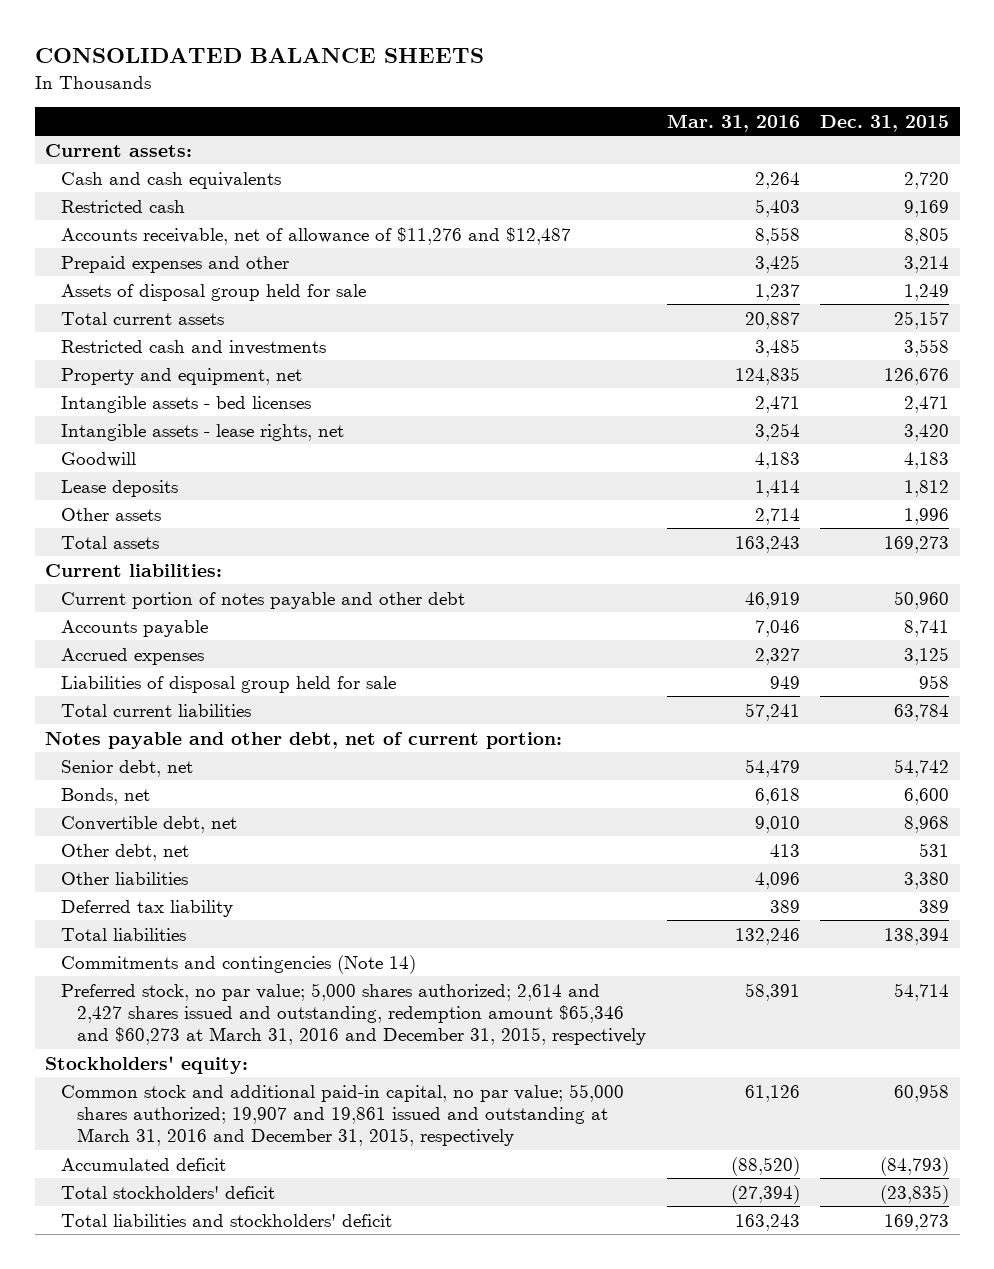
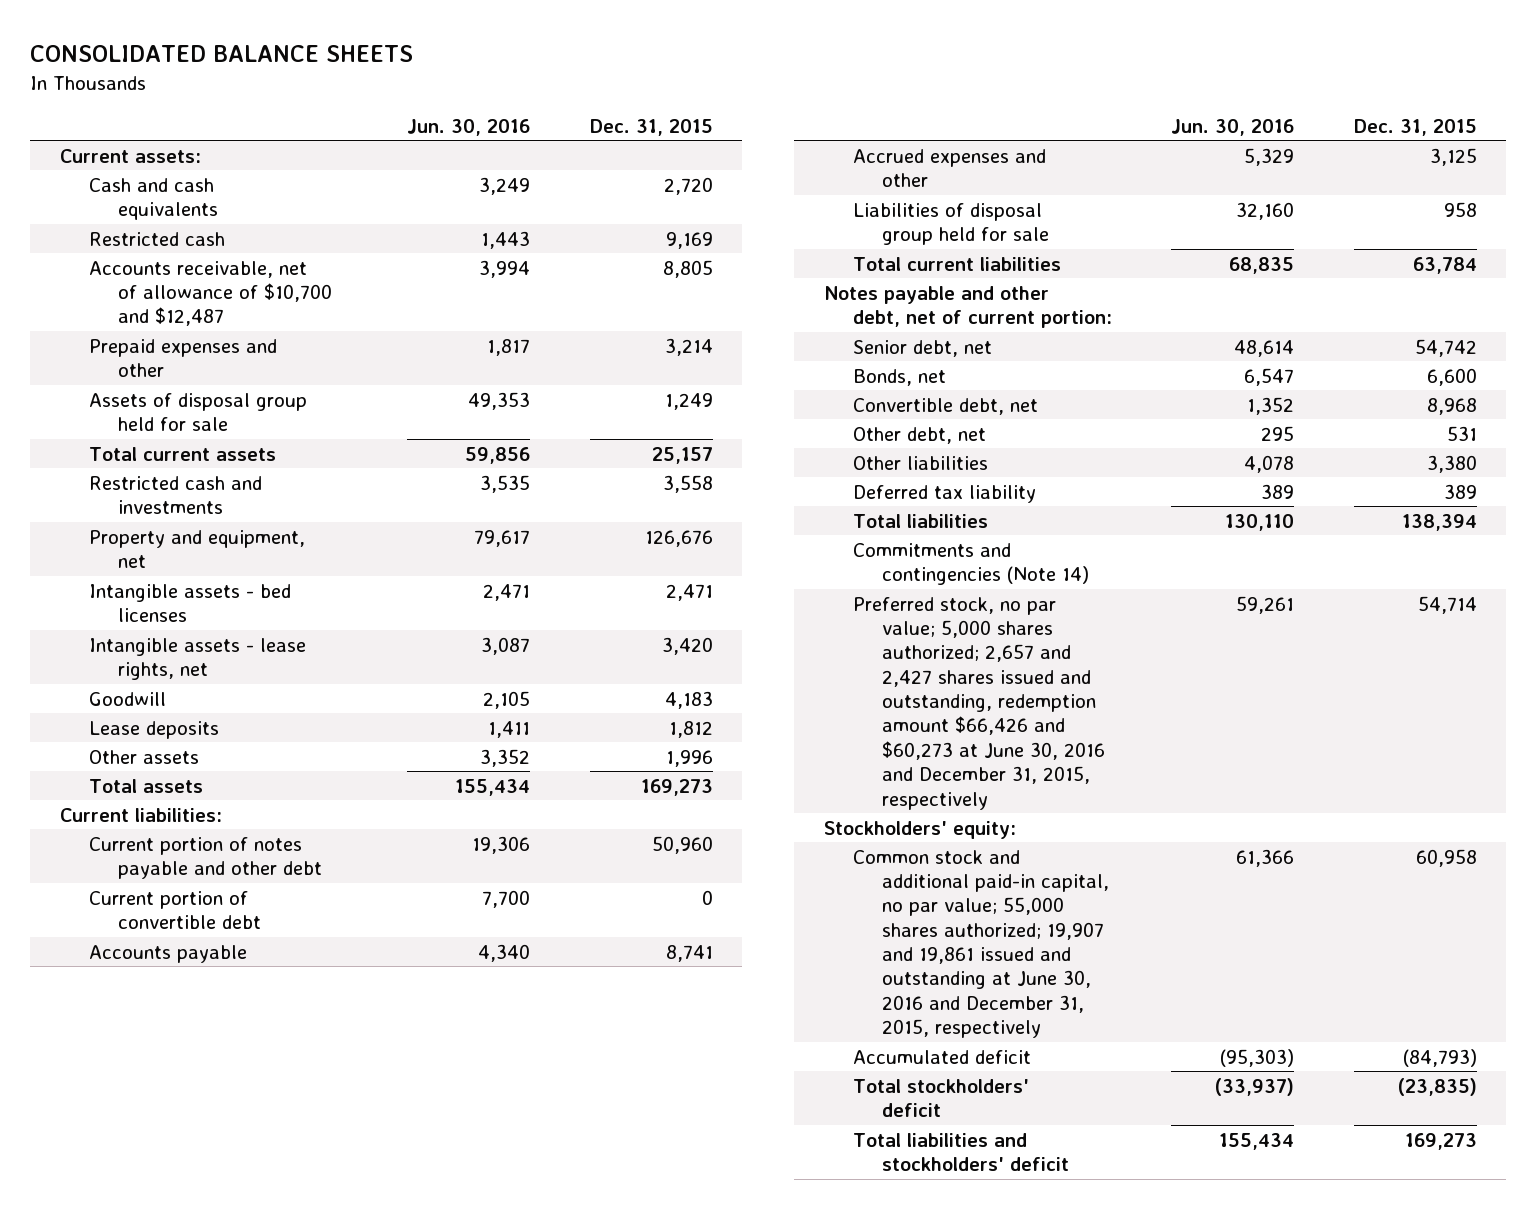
- | Mar. 31, 2016 | Dec. 31, 2015
+ | Jun. 30, 2016 | Dec. 31, 2015
- Accounts receivable, net of allowance of $11,276 and $12,487 | 8,558 | 8,805
+ Accounts receivable, net of allowance of $10,700 and $12,487 | 3,994 | 8,805
+ Current portion of convertible debt | 7,700 | 0
- Accrued expenses | 2,327 | 3,125
+ Accrued expenses and other | 5,329 | 3,125
- Preferred stock, no par value; 5,000 shares authorized; 2,614 and 2,427 shares issued and outstanding, redemption amount $65,346 and $60,273 at March 31, 2016 and December 31, 2015, respectively | 58,391 | 54,714
+ Preferred stock, no par value; 5,000 shares authorized; 2,657 and 2,427 shares issued and outstanding, redemption amount $66,426 and $60,273 at June 30, 2016 and December 31, 2015, respectively | 59,261 | 54,714
- Common stock and additional paid-in capital, no par value; 55,000 shares authorized; 19,907 and 19,861 issued and outstanding at March 31, 2016 and December 31, 2015, respectively | 61,126 | 60,958
+ Common stock and additional paid-in capital, no par value; 55,000 shares authorized; 19,907 and 19,861 issued and outstanding at June 30, 2016 and December 31, 2015, respectively | 61,366 | 60,958

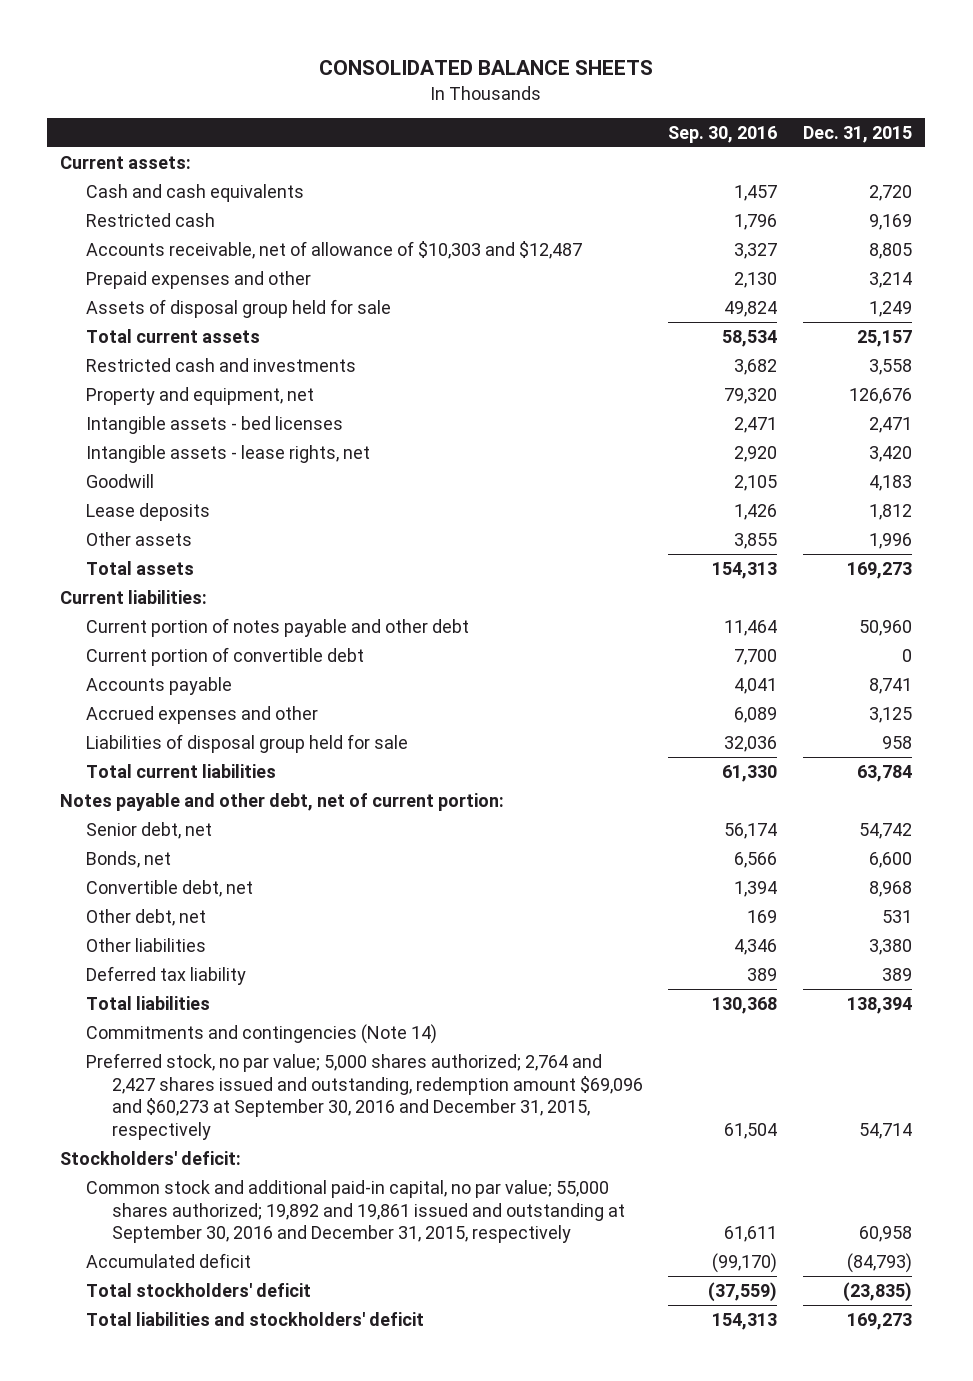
- | Jun. 30, 2016 | Dec. 31, 2015
+ | Sep. 30, 2016 | Dec. 31, 2015
- Accounts receivable, net of allowance of $10,700 and $12,487 | 3,994 | 8,805
+ Accounts receivable, net of allowance of $10,303 and $12,487 | 3,327 | 8,805
- Preferred stock, no par value; 5,000 shares authorized; 2,657 and 2,427 shares issued and outstanding, redemption amount $66,426 and $60,273 at June 30, 2016 and December 31, 2015, respectively | 59,261 | 54,714
- Stockholders' equity:
- Common stock and additional paid-in capital, no par value; 55,000 shares authorized; 19,907 and 19,861 issued and outstanding at June 30, 2016 and December 31, 2015, respectively | 61,366 | 60,958
+ Preferred stock, no par value; 5,000 shares authorized; 2,764 and 2,427 shares issued and outstanding, redemption amount $69,096 and $60,273 at September 30, 2016 and December 31, 2015, respectively | 61,504 | 54,714
+ Stockholders' deficit:
+ Common stock and additional paid-in capital, no par value; 55,000 shares authorized; 19,892 and 19,861 issued and outstanding at September 30, 2016 and December 31, 2015, respectively | 61,611 | 60,958

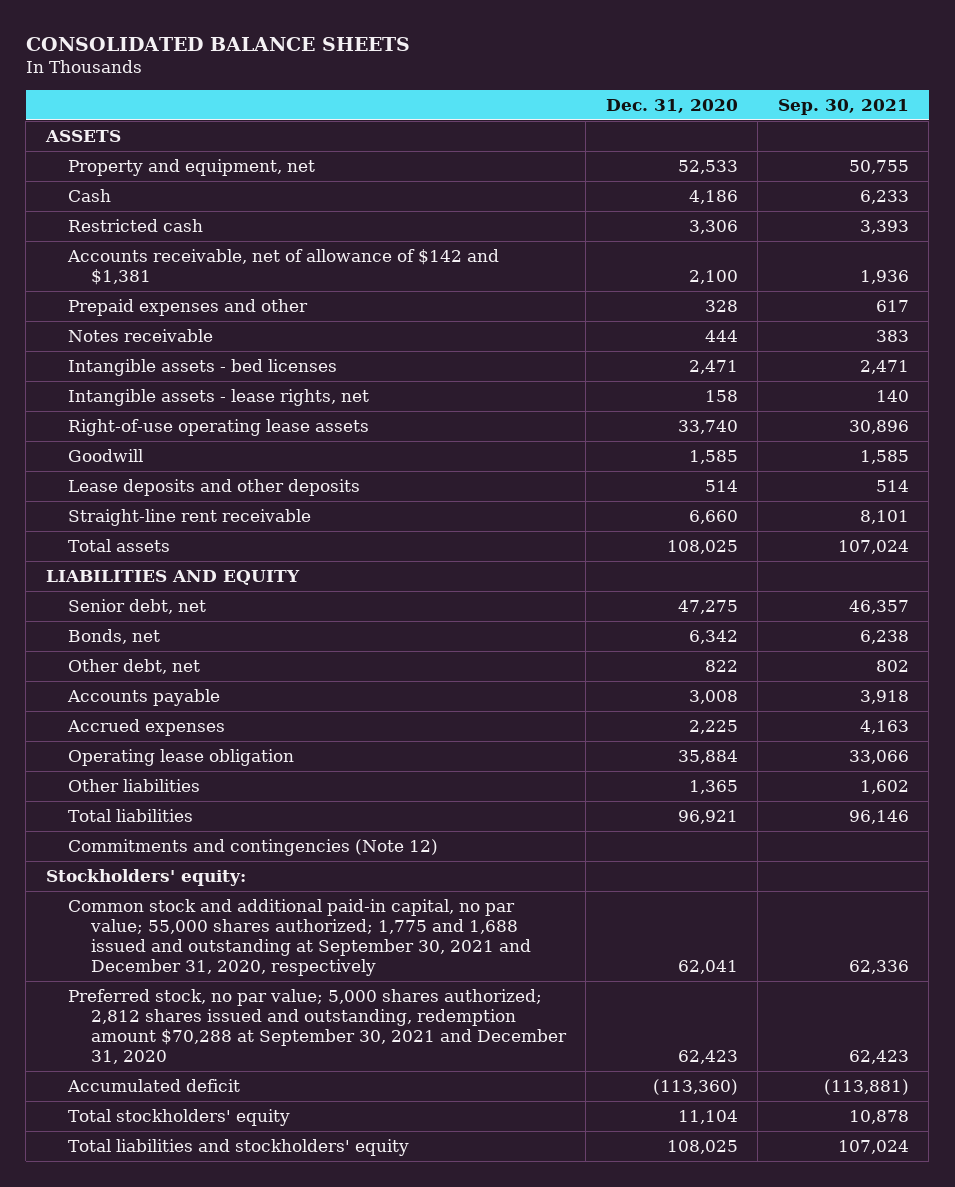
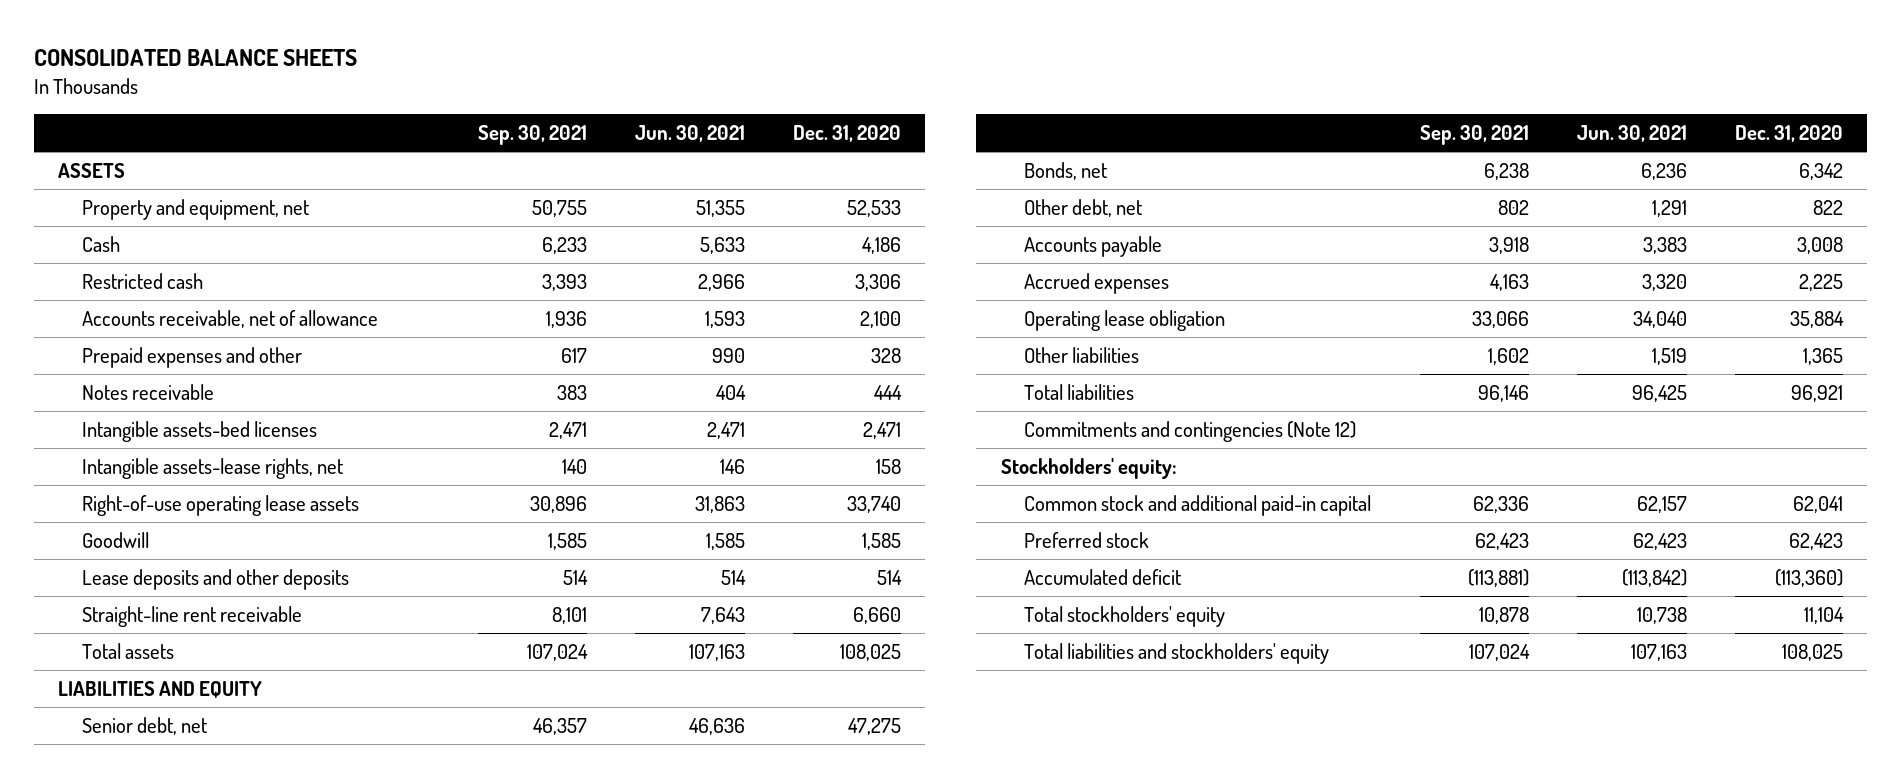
- | Dec. 31, 2020 | Sep. 30, 2021
+ | Sep. 30, 2021 | Jun. 30, 2021 | Dec. 31, 2020
- Accounts receivable, net of allowance of $142 and $1,381 | 2,100 | 1,936
+ Accounts receivable, net of allowance | 1,936 | 1,593 | 2,100
- Intangible assets - bed licenses | 2,471 | 2,471
- Intangible assets - lease rights, net | 158 | 140
+ Intangible assets-bed licenses | 2,471 | 2,471 | 2,471
+ Intangible assets-lease rights, net | 140 | 146 | 158
- Common stock and additional paid-in capital, no par value; 55,000 shares authorized; 1,775 and 1,688 issued and outstanding at September 30, 2021 and December 31, 2020, respectively | 62,041 | 62,336
- Preferred stock, no par value; 5,000 shares authorized; 2,812 shares issued and outstanding, redemption amount $70,288 at September 30, 2021 and December 31, 2020 | 62,423 | 62,423
+ Common stock and additional paid-in capital | 62,336 | 62,157 | 62,041
+ Preferred stock | 62,423 | 62,423 | 62,423

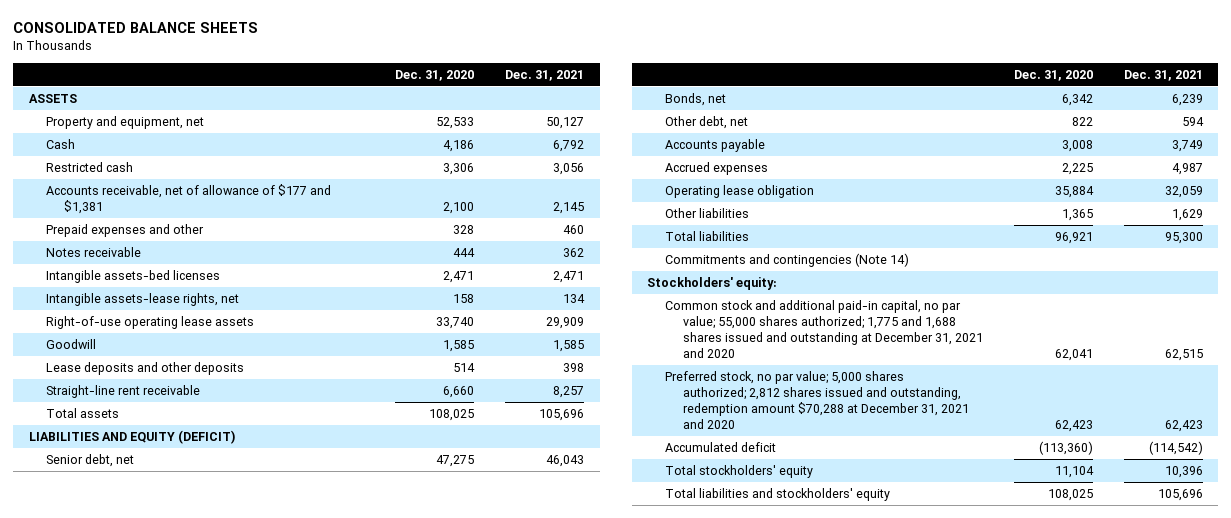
- | Sep. 30, 2021 | Jun. 30, 2021 | Dec. 31, 2020
+ | Dec. 31, 2020 | Dec. 31, 2021
- Accounts receivable, net of allowance | 1,936 | 1,593 | 2,100
+ Accounts receivable, net of allowance of $177 and $1,381 | 2,100 | 2,145
- LIABILITIES AND EQUITY
+ LIABILITIES AND EQUITY (DEFICIT)
- Commitments and contingencies (Note 12)
+ Commitments and contingencies (Note 14)
- Common stock and additional paid-in capital | 62,336 | 62,157 | 62,041
- Preferred stock | 62,423 | 62,423 | 62,423
+ Common stock and additional paid-in capital, no par value; 55,000 shares authorized; 1,775 and 1,688 shares issued and outstanding at December 31, 2021 and 2020 | 62,041 | 62,515
+ Preferred stock, no par value; 5,000 shares authorized; 2,812 shares issued and outstanding, redemption amount $70,288 at December 31, 2021 and 2020 | 62,423 | 62,423

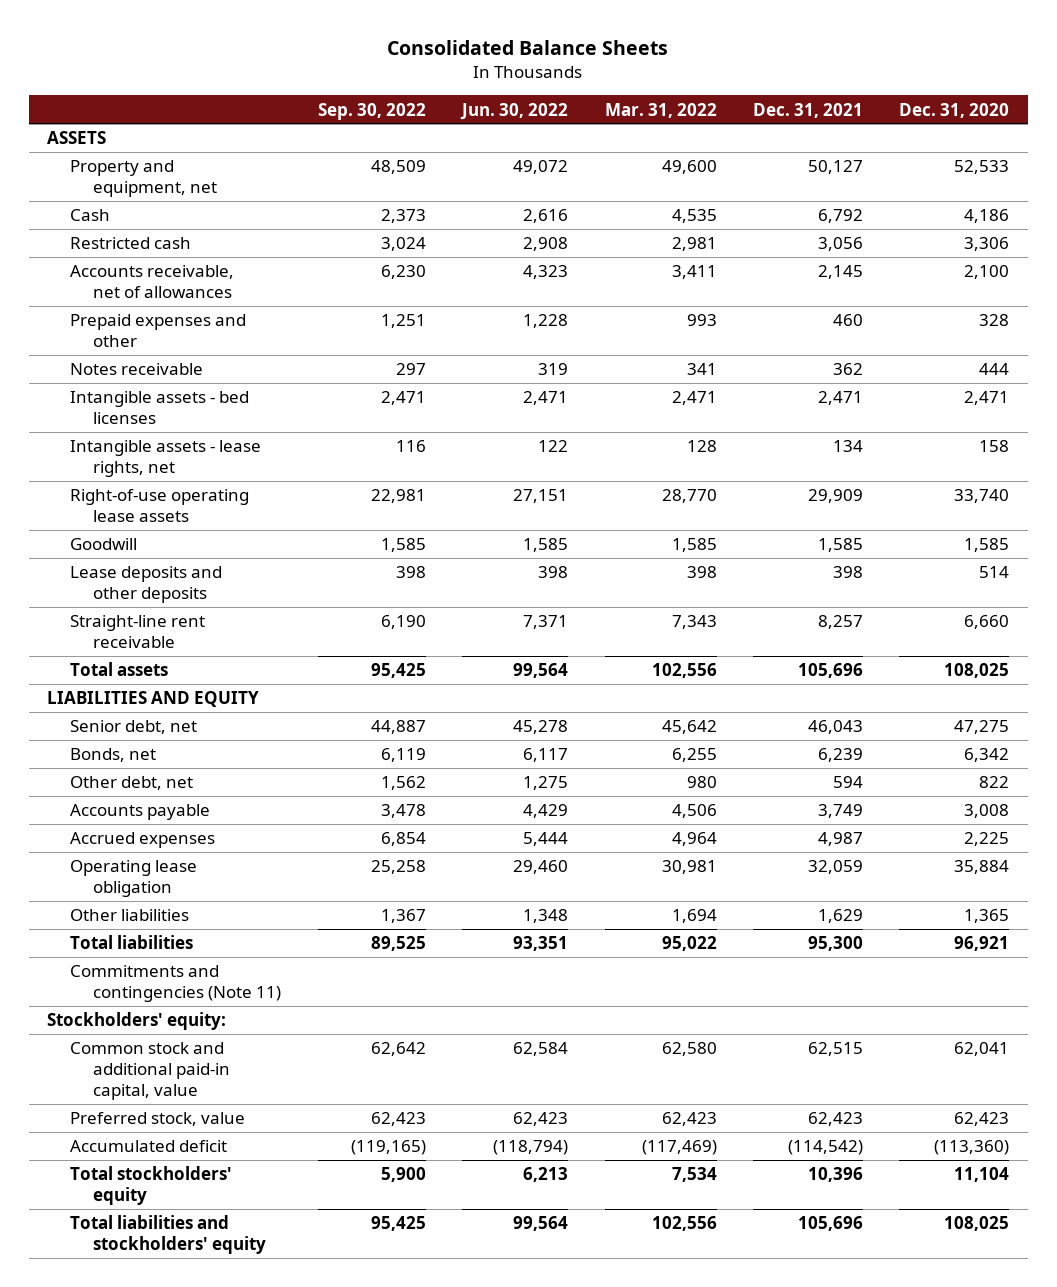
- CONSOLIDATED BALANCE SHEETS
+ Consolidated Balance Sheets
- | Dec. 31, 2020 | Dec. 31, 2021
+ | Sep. 30, 2022 | Jun. 30, 2022 | Mar. 31, 2022 | Dec. 31, 2021 | Dec. 31, 2020
- Accounts receivable, net of allowance of $177 and $1,381 | 2,100 | 2,145
+ Accounts receivable, net of allowances | 6,230 | 4,323 | 3,411 | 2,145 | 2,100
- Intangible assets-bed licenses | 2,471 | 2,471
- Intangible assets-lease rights, net | 158 | 134
+ Intangible assets - bed licenses | 2,471 | 2,471 | 2,471 | 2,471 | 2,471
+ Intangible assets - lease rights, net | 116 | 122 | 128 | 134 | 158
- LIABILITIES AND EQUITY (DEFICIT)
+ LIABILITIES AND EQUITY
- Commitments and contingencies (Note 14)
+ Commitments and contingencies (Note 11)
- Common stock and additional paid-in capital, no par value; 55,000 shares authorized; 1,775 and 1,688 shares issued and outstanding at December 31, 2021 and 2020 | 62,041 | 62,515
- Preferred stock, no par value; 5,000 shares authorized; 2,812 shares issued and outstanding, redemption amount $70,288 at December 31, 2021 and 2020 | 62,423 | 62,423
+ Common stock and additional paid-in capital, value | 62,642 | 62,584 | 62,580 | 62,515 | 62,041
+ Preferred stock, value | 62,423 | 62,423 | 62,423 | 62,423 | 62,423

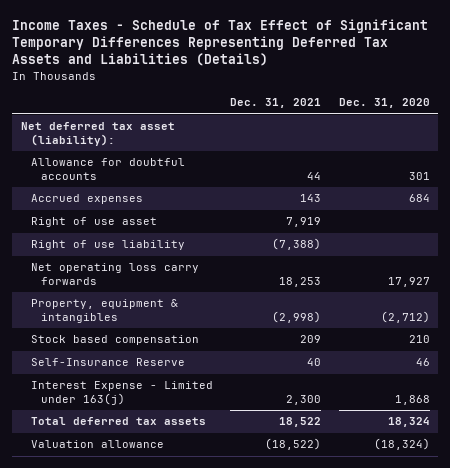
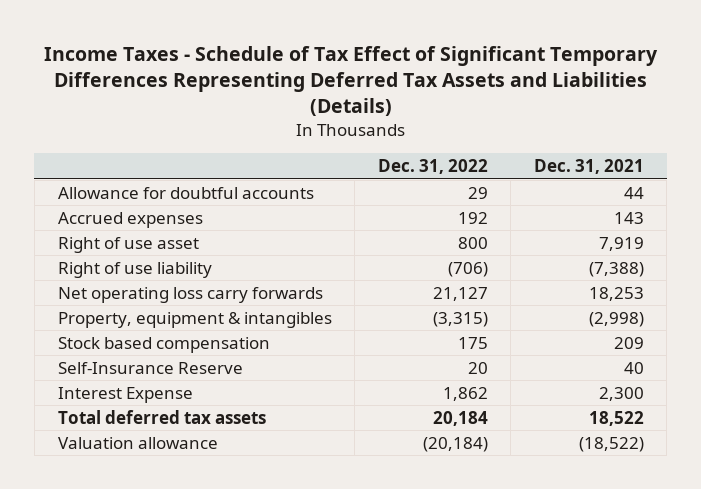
- | Dec. 31, 2021 | Dec. 31, 2020
+ | Dec. 31, 2022 | Dec. 31, 2021
- Net deferred tax asset (liability):
- Interest Expense - Limited under 163(j) | 2,300 | 1,868
+ Interest Expense | 1,862 | 2,300

